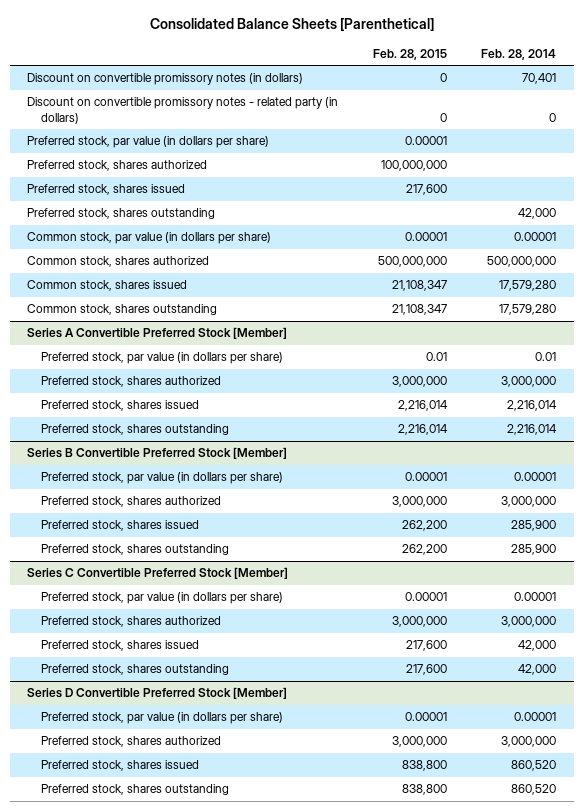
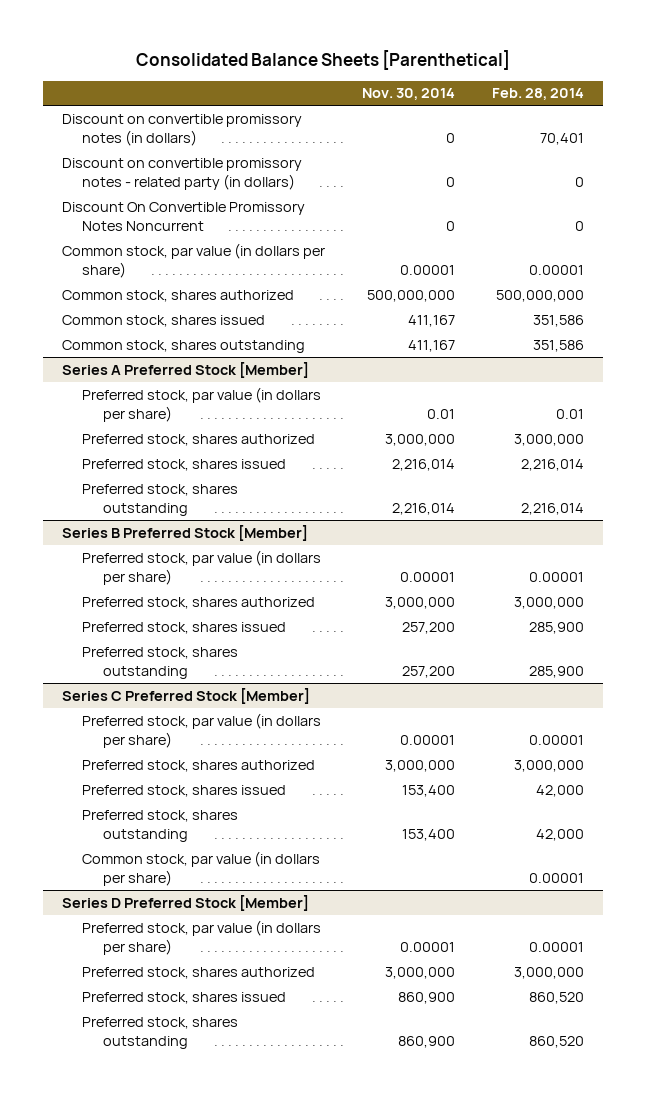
- | Feb. 28, 2015 | Feb. 28, 2014
+ | Nov. 30, 2014 | Feb. 28, 2014
- Preferred stock, par value (in dollars per share) | 0.00001 |
- Preferred stock, shares authorized | 100,000,000 |
- Preferred stock, shares issued | 217,600 |
- Preferred stock, shares outstanding | | 42,000
+ Discount On Convertible Promissory Notes Noncurrent | 0 | 0
- Common stock, shares issued | 21,108,347 | 17,579,280
- Common stock, shares outstanding | 21,108,347 | 17,579,280
- Series A Convertible Preferred Stock [Member]
+ Common stock, shares issued | 411,167 | 351,586
+ Common stock, shares outstanding | 411,167 | 351,586
+ Series A Preferred Stock [Member]
- Series B Convertible Preferred Stock [Member]
+ Series B Preferred Stock [Member]
- Series C Convertible Preferred Stock [Member]
+ Series C Preferred Stock [Member]
- Series D Convertible Preferred Stock [Member]
+ Common stock, par value (in dollars per share) | | 0.00001
+ Series D Preferred Stock [Member]

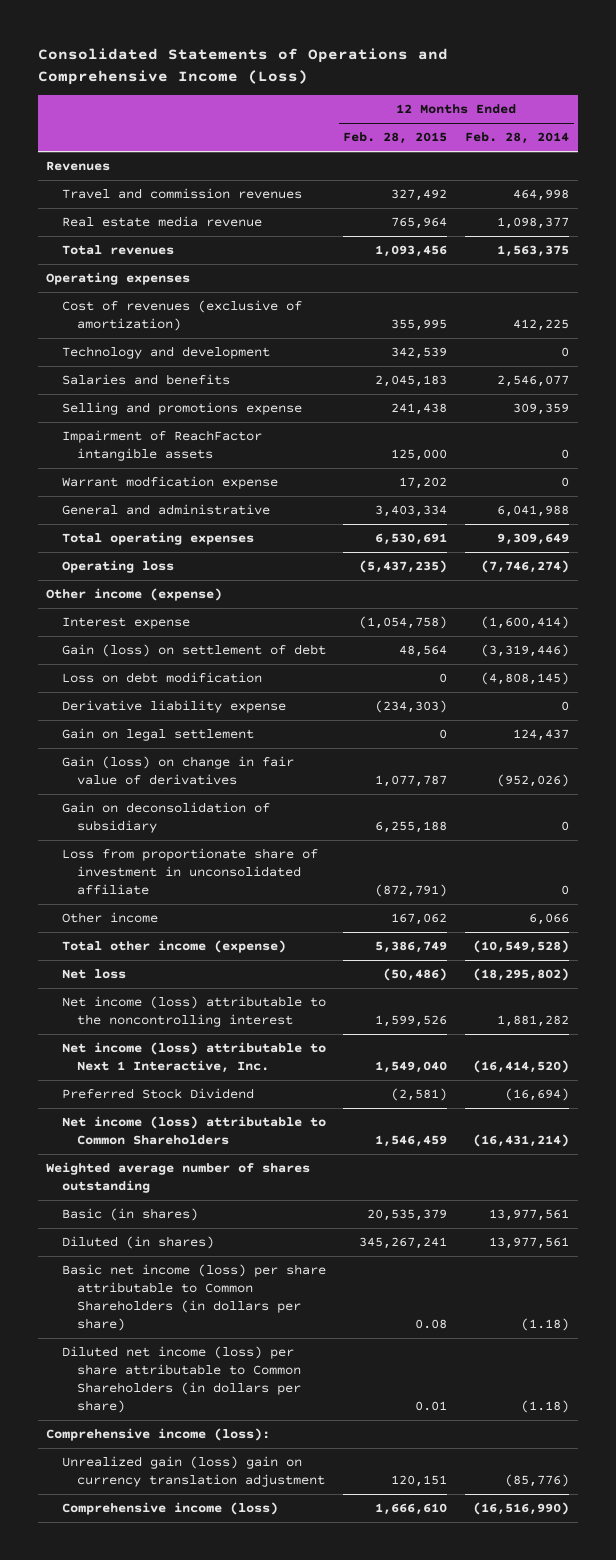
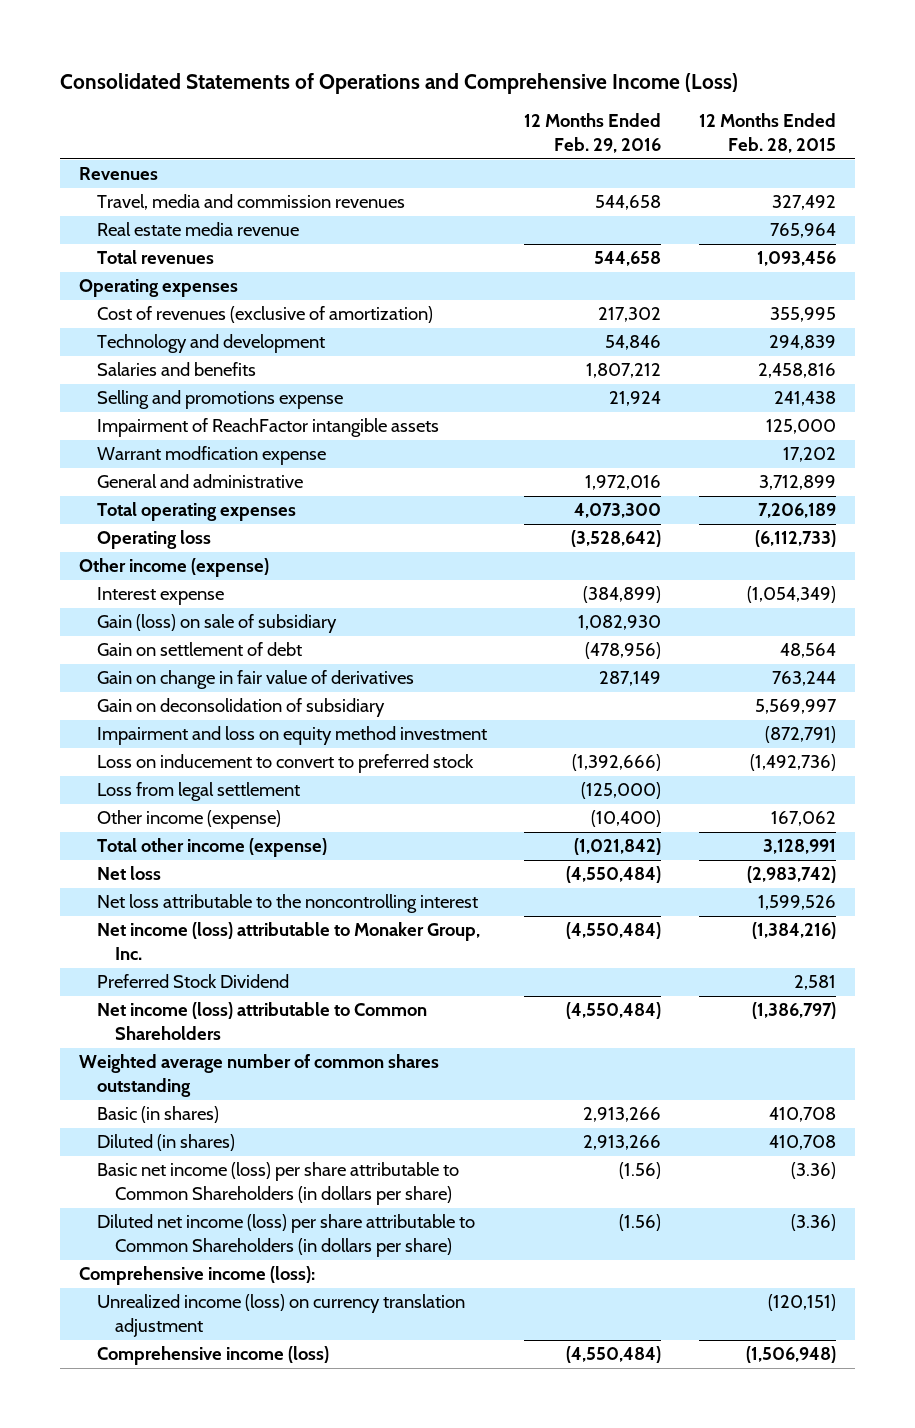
- | 12 Months Ended Feb. 28, 2015 | 12 Months Ended Feb. 28, 2014
+ | 12 Months Ended Feb. 29, 2016 | 12 Months Ended Feb. 28, 2015
- Travel and commission revenues | 327,492 | 464,998
+ Travel, media and commission revenues | 544,658 | 327,492
- Technology and development | 342,539 | 0
- Salaries and benefits | 2,045,183 | 2,546,077
+ Technology and development | 54,846 | 294,839
+ Salaries and benefits | 1,807,212 | 2,458,816
- General and administrative | 3,403,334 | 6,041,988
- Total operating expenses | 6,530,691 | 9,309,649
- Operating loss | (5,437,235) | (7,746,274)
+ General and administrative | 1,972,016 | 3,712,899
+ Total operating expenses | 4,073,300 | 7,206,189
+ Operating loss | (3,528,642) | (6,112,733)
- Interest expense | (1,054,758) | (1,600,414)
- Gain (loss) on settlement of debt | 48,564 | (3,319,446)
- Loss on debt modification | 0 | (4,808,145)
- Derivative liability expense | (234,303) | 0
- Gain on legal settlement | 0 | 124,437
- Gain (loss) on change in fair value of derivatives | 1,077,787 | (952,026)
- Gain on deconsolidation of subsidiary | 6,255,188 | 0
- Loss from proportionate share of investment in unconsolidated affiliate | (872,791) | 0
- Other income | 167,062 | 6,066
- Total other income (expense) | 5,386,749 | (10,549,528)
- Net loss | (50,486) | (18,295,802)
- Net income (loss) attributable to the noncontrolling interest | 1,599,526 | 1,881,282
- Net income (loss) attributable to Next 1 Interactive, Inc. | 1,549,040 | (16,414,520)
- Preferred Stock Dividend | (2,581) | (16,694)
- Net income (loss) attributable to Common Shareholders | 1,546,459 | (16,431,214)
- Weighted average number of shares outstanding
- Basic (in shares) | 20,535,379 | 13,977,561
- Diluted (in shares) | 345,267,241 | 13,977,561
- Basic net income (loss) per share attributable to Common Shareholders (in dollars per share) | 0.08 | (1.18)
- Diluted net income (loss) per share attributable to Common Shareholders (in dollars per share) | 0.01 | (1.18)
+ Interest expense | (384,899) | (1,054,349)
+ Gain (loss) on sale of subsidiary | 1,082,930 |
+ Gain on settlement of debt | (478,956) | 48,564
+ Gain on change in fair value of derivatives | 287,149 | 763,244
+ Gain on deconsolidation of subsidiary | | 5,569,997
+ Impairment and loss on equity method investment | | (872,791)
+ Loss on inducement to convert to preferred stock | (1,392,666) | (1,492,736)
+ Loss from legal settlement | (125,000) |
+ Other income (expense) | (10,400) | 167,062
+ Total other income (expense) | (1,021,842) | 3,128,991
+ Net loss | (4,550,484) | (2,983,742)
+ Net loss attributable to the noncontrolling interest | | 1,599,526
+ Net income (loss) attributable to Monaker Group, Inc. | (4,550,484) | (1,384,216)
+ Preferred Stock Dividend | | 2,581
+ Net income (loss) attributable to Common Shareholders | (4,550,484) | (1,386,797)
+ Weighted average number of common shares outstanding
+ Basic (in shares) | 2,913,266 | 410,708
+ Diluted (in shares) | 2,913,266 | 410,708
+ Basic net income (loss) per share attributable to Common Shareholders (in dollars per share) | (1.56) | (3.36)
+ Diluted net income (loss) per share attributable to Common Shareholders (in dollars per share) | (1.56) | (3.36)
- Unrealized gain (loss) gain on currency translation adjustment | 120,151 | (85,776)
- Comprehensive income (loss) | 1,666,610 | (16,516,990)
+ Unrealized income (loss) on currency translation adjustment | | (120,151)
+ Comprehensive income (loss) | (4,550,484) | (1,506,948)

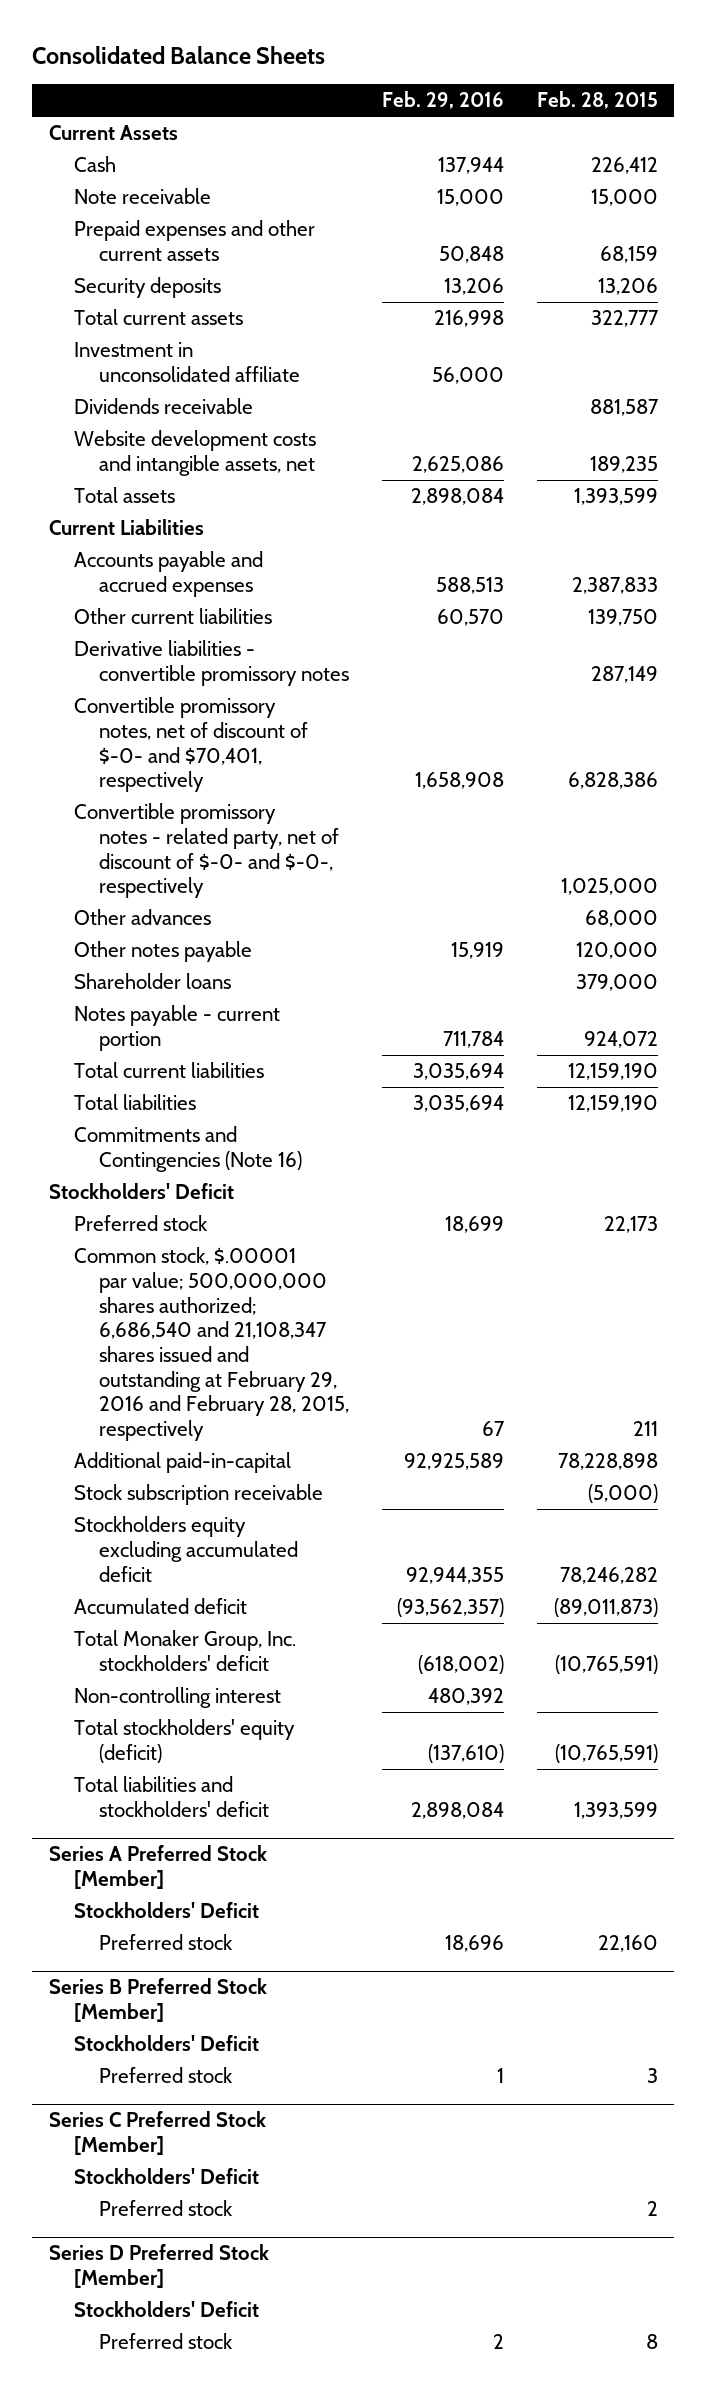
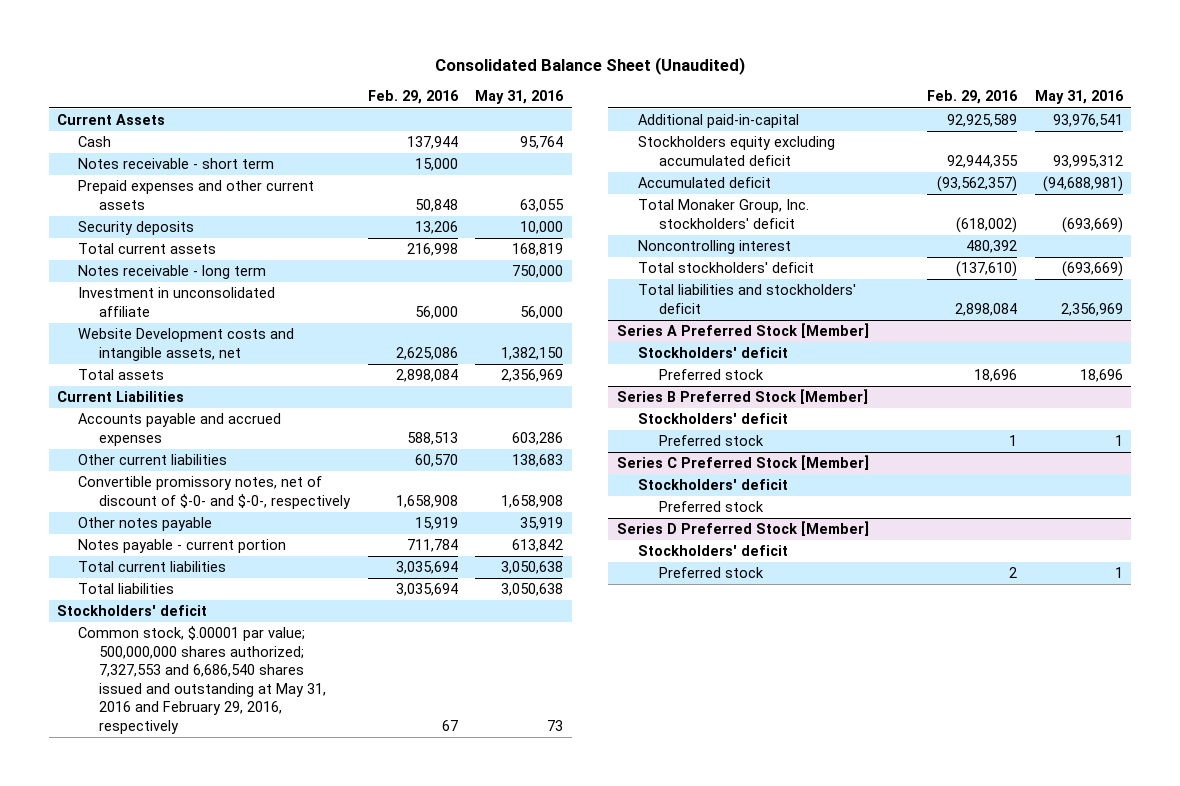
- Consolidated Balance Sheets
+ Consolidated Balance Sheet (Unaudited)
- | Feb. 29, 2016 | Feb. 28, 2015
+ | Feb. 29, 2016 | May 31, 2016
- Note receivable | 15,000 | 15,000
+ Notes receivable - short term | 15,000 |
+ Notes receivable - long term | | 750,000
- Dividends receivable | | 881,587
- Website development costs and intangible assets, net | 2,625,086 | 189,235
+ Website Development costs and intangible assets, net | 2,625,086 | 1,382,150
- Derivative liabilities - convertible promissory notes | | 287,149
- Convertible promissory notes, net of discount of $-0- and $70,401, respectively | 1,658,908 | 6,828,386
- Convertible promissory notes - related party, net of discount of $-0- and $-0-, respectively | | 1,025,000
- Other advances | | 68,000
+ Convertible promissory notes, net of discount of $-0- and $-0-, respectively | 1,658,908 | 1,658,908
- Shareholder loans | | 379,000
- Commitments and Contingencies (Note 16)
- Stockholders' Deficit
- Preferred stock | 18,699 | 22,173
- Common stock, $.00001 par value; 500,000,000 shares authorized; 6,686,540 and 21,108,347 shares issued and outstanding at February 29, 2016 and February 28, 2015, respectively | 67 | 211
+ Stockholders' deficit
+ Common stock, $.00001 par value; 500,000,000 shares authorized; 7,327,553 and 6,686,540 shares issued and outstanding at May 31, 2016 and February 29, 2016, respectively | 67 | 73
- Stock subscription receivable | | (5,000)
- Non-controlling interest | 480,392 |
- Total stockholders' equity (deficit) | (137,610) | (10,765,591)
+ Noncontrolling interest | 480,392 |
+ Total stockholders' deficit | (137,610) | (693,669)
@ Series A Preferred Stock [Member]
- Stockholders' Deficit
+ Stockholders' deficit
@ Series B Preferred Stock [Member]
- Stockholders' Deficit
+ Stockholders' deficit
@ Series C Preferred Stock [Member]
- Stockholders' Deficit
+ Stockholders' deficit
@ Series D Preferred Stock [Member]
- Stockholders' Deficit
+ Stockholders' deficit

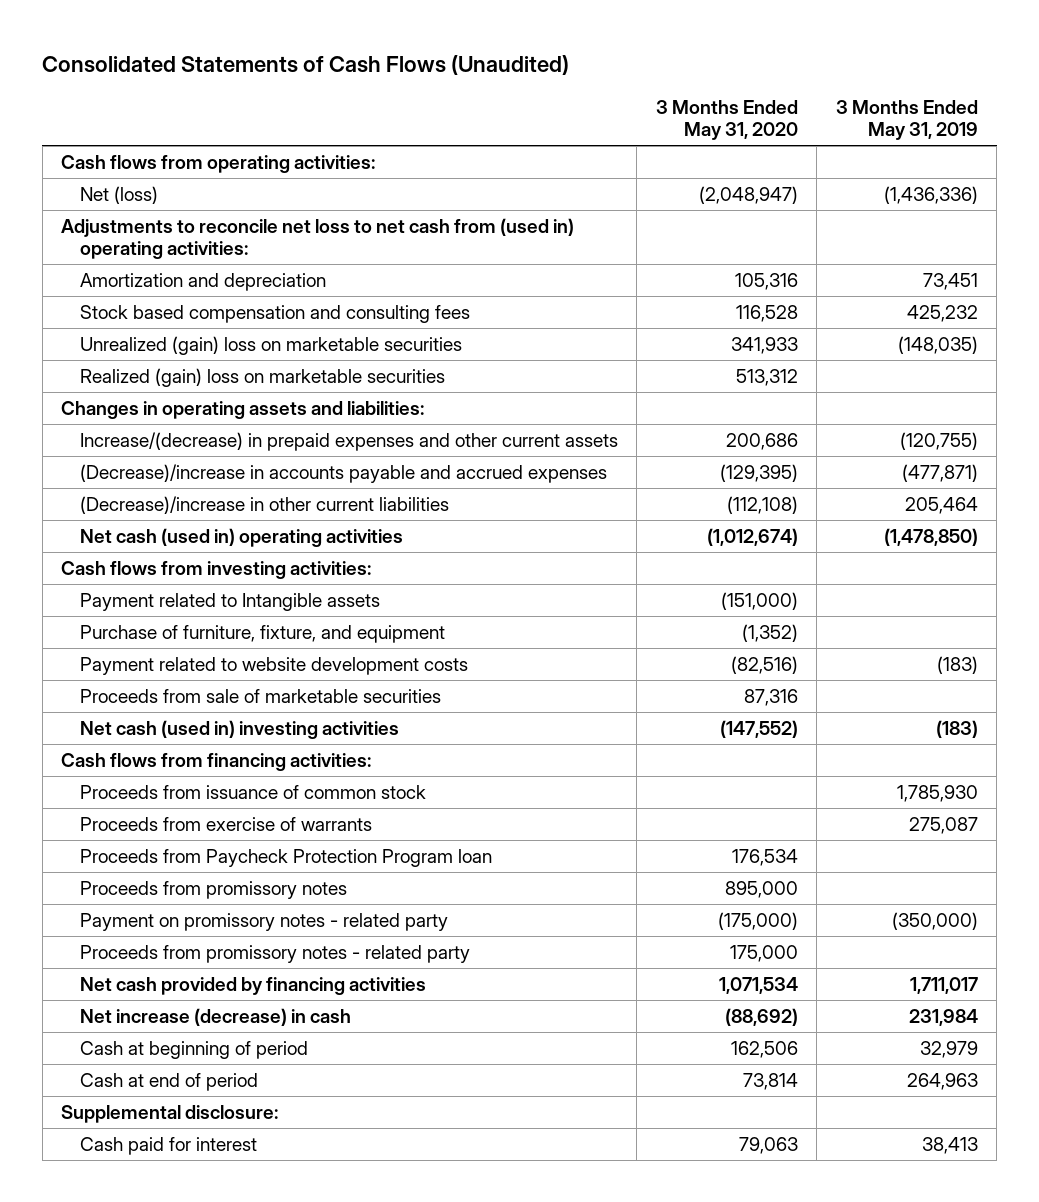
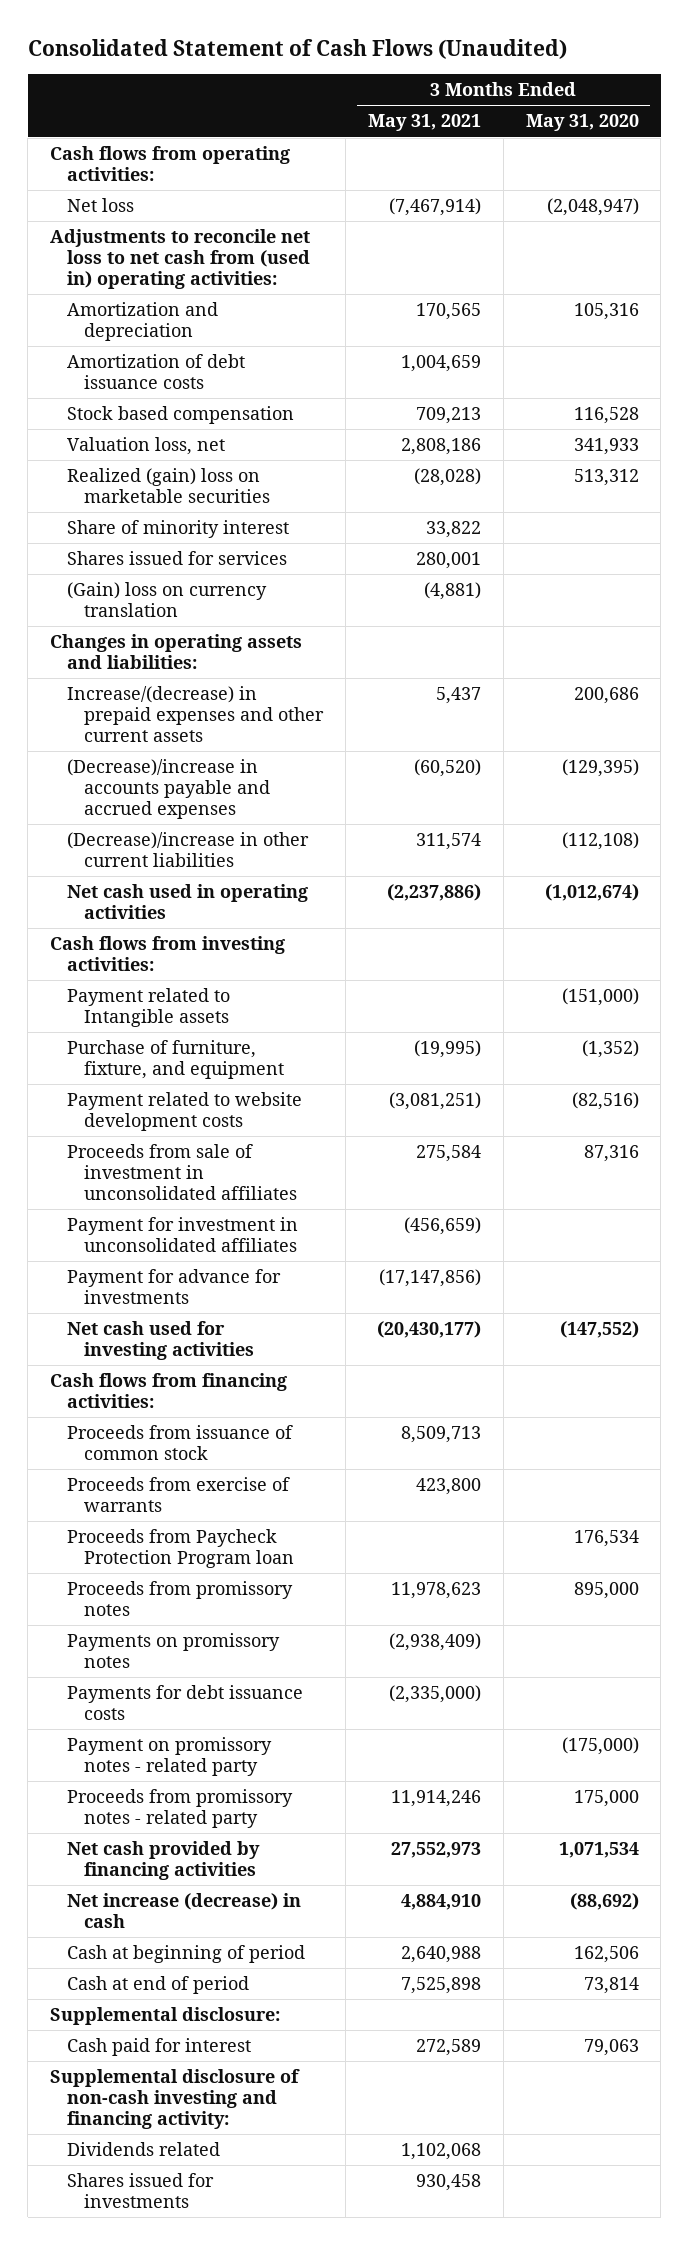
- Consolidated Statements of Cash Flows (Unaudited)
+ Consolidated Statement of Cash Flows (Unaudited)
- | 3 Months Ended May 31, 2020 | 3 Months Ended May 31, 2019
+ | 3 Months Ended May 31, 2021 | 3 Months Ended May 31, 2020
- Net (loss) | (2,048,947) | (1,436,336)
+ Net loss | (7,467,914) | (2,048,947)
- Stock based compensation and consulting fees | 116,528 | 425,232
- Unrealized (gain) loss on marketable securities | 341,933 | (148,035)
+ Amortization of debt issuance costs | 1,004,659 |
+ Stock based compensation | 709,213 | 116,528
+ Valuation loss, net | 2,808,186 | 341,933
+ Share of minority interest | 33,822 |
+ Shares issued for services | 280,001 |
+ (Gain) loss on currency translation | (4,881) |
- Net cash (used in) operating activities | (1,012,674) | (1,478,850)
+ Net cash used in operating activities | (2,237,886) | (1,012,674)
- Proceeds from sale of marketable securities | 87,316 |
- Net cash (used in) investing activities | (147,552) | (183)
+ Proceeds from sale of investment in unconsolidated affiliates | 275,584 | 87,316
+ Payment for investment in unconsolidated affiliates | (456,659) |
+ Payment for advance for investments | (17,147,856) |
+ Net cash used for investing activities | (20,430,177) | (147,552)
+ Payments on promissory notes | (2,938,409) |
+ Payments for debt issuance costs | (2,335,000) |
+ Supplemental disclosure of non-cash investing and financing activity:
+ Dividends related | 1,102,068 |
+ Shares issued for investments | 930,458 |

